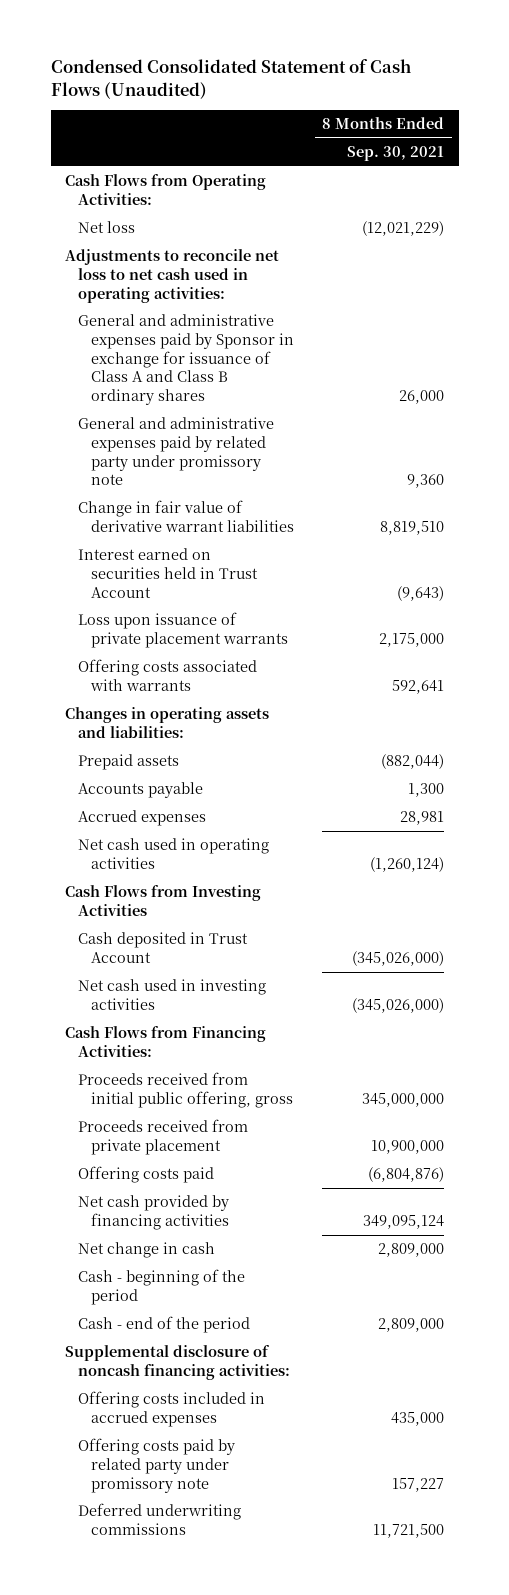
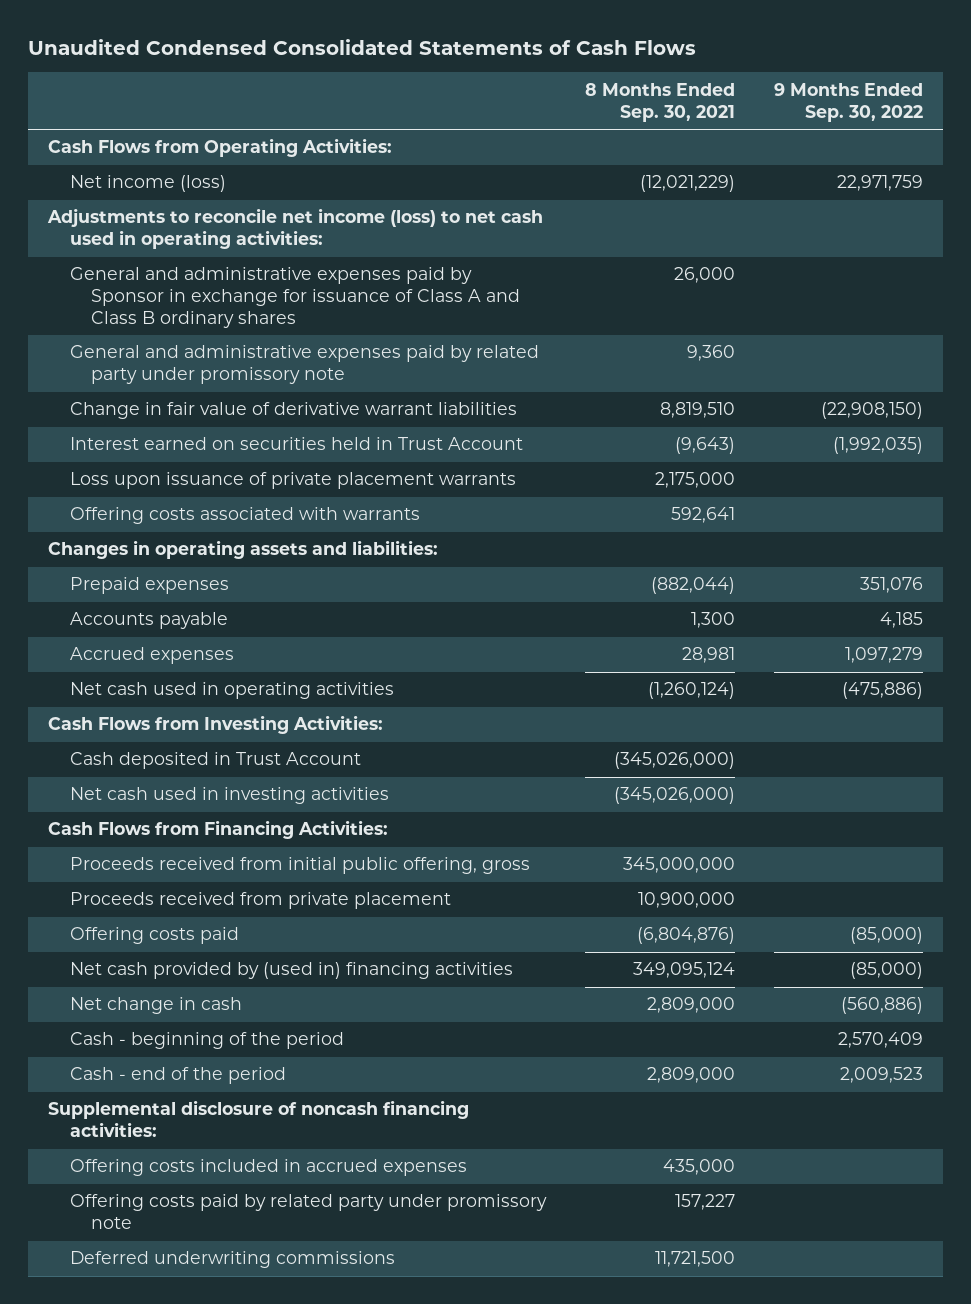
- Condensed Consolidated Statement of Cash Flows (Unaudited)
+ Unaudited Condensed Consolidated Statements of Cash Flows
- | 8 Months Ended Sep. 30, 2021
+ | 8 Months Ended Sep. 30, 2021 | 9 Months Ended Sep. 30, 2022
- Net loss | (12,021,229)
- Adjustments to reconcile net loss to net cash used in operating activities:
+ Net income (loss) | (12,021,229) | 22,971,759
+ Adjustments to reconcile net income (loss) to net cash used in operating activities:
- Prepaid assets | (882,044)
+ Prepaid expenses | (882,044) | 351,076
- Cash Flows from Investing Activities
+ Cash Flows from Investing Activities:
- Net cash provided by financing activities | 349,095,124
+ Net cash provided by (used in) financing activities | 349,095,124 | (85,000)

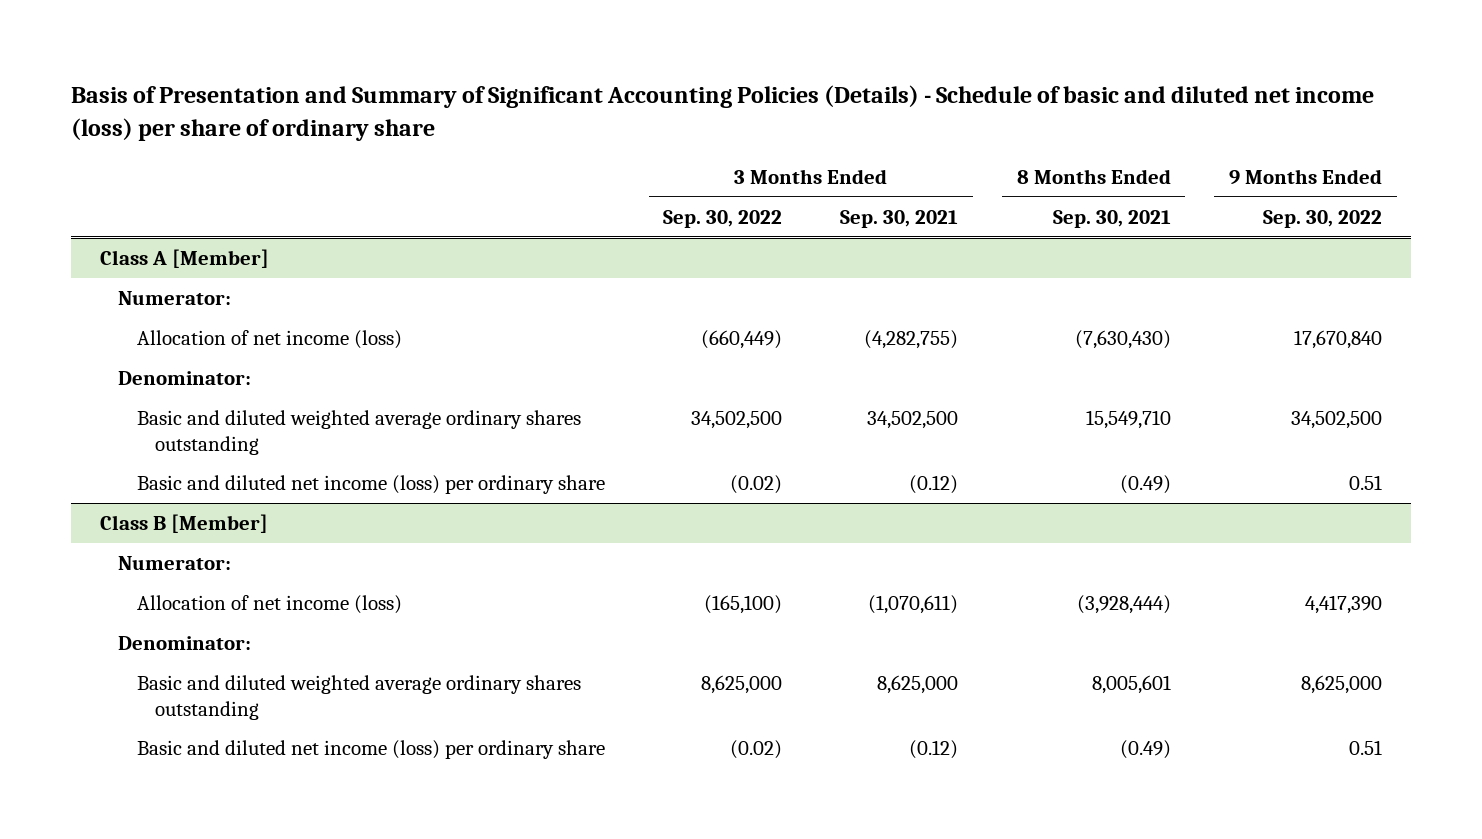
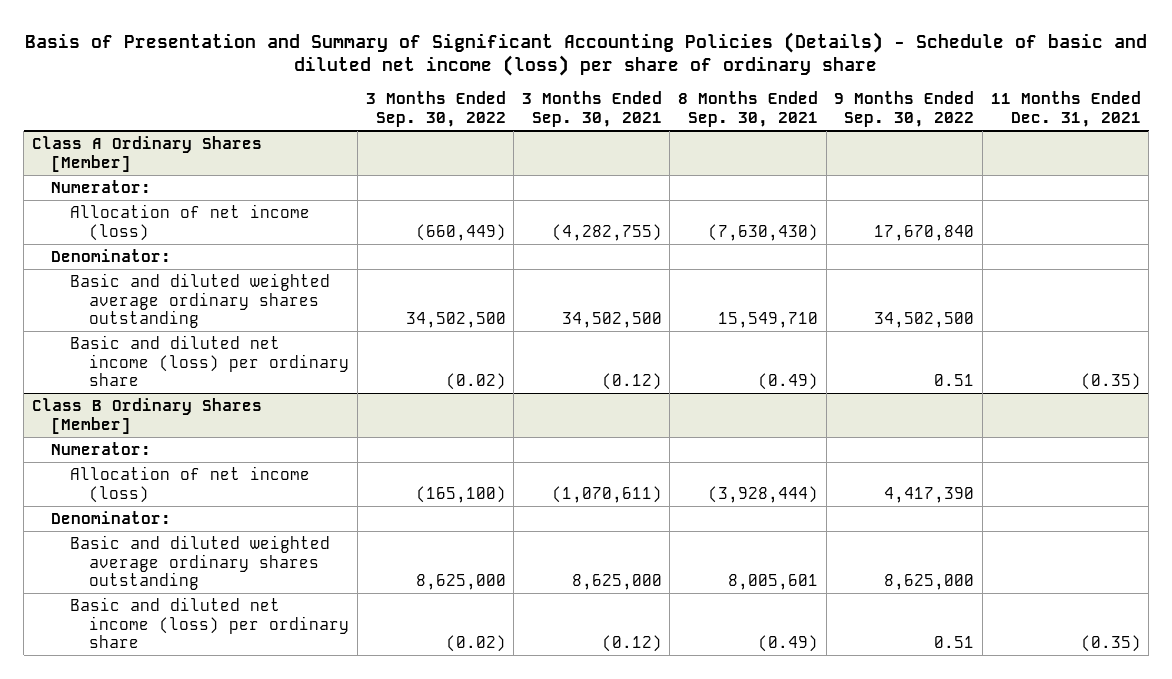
- | 3 Months Ended Sep. 30, 2022 | 3 Months Ended Sep. 30, 2021 | 8 Months Ended Sep. 30, 2021 | 9 Months Ended Sep. 30, 2022
+ | 3 Months Ended Sep. 30, 2022 | 3 Months Ended Sep. 30, 2021 | 8 Months Ended Sep. 30, 2021 | 9 Months Ended Sep. 30, 2022 | 11 Months Ended Dec. 31, 2021
- Class A [Member]
+ Class A Ordinary Shares [Member]
- Class B [Member]
+ Class B Ordinary Shares [Member]

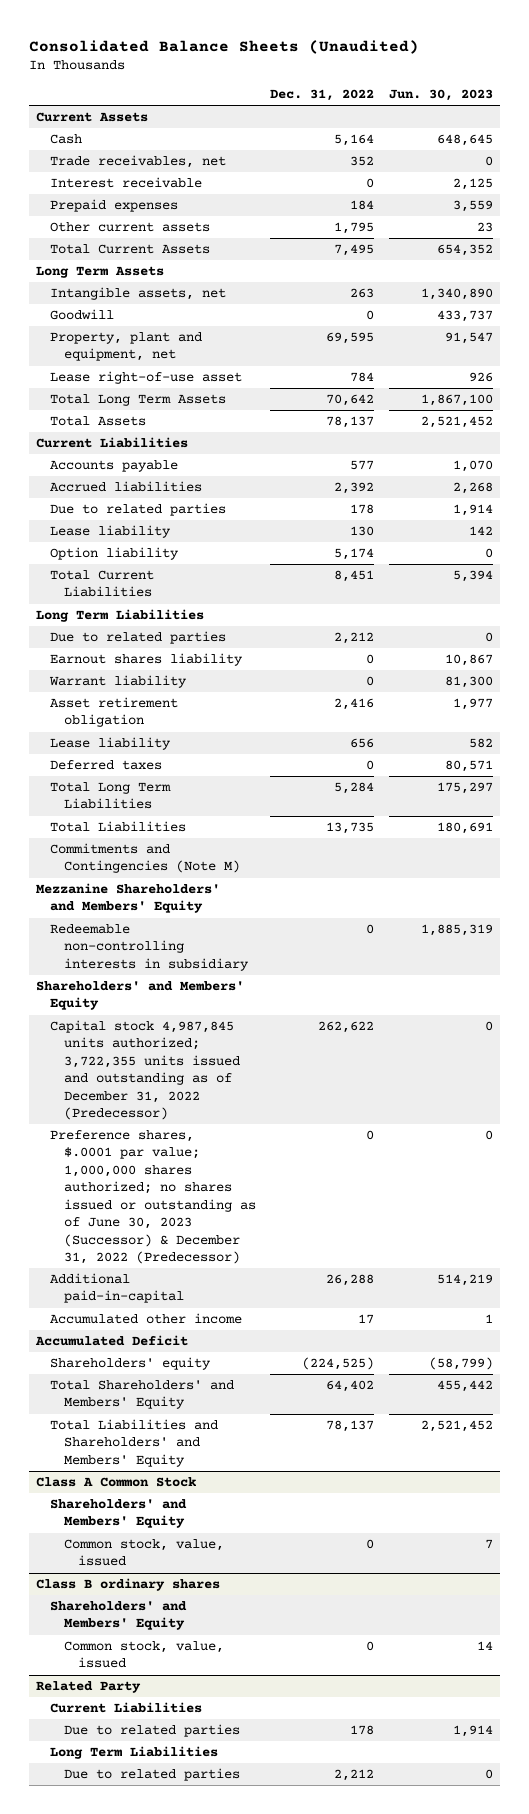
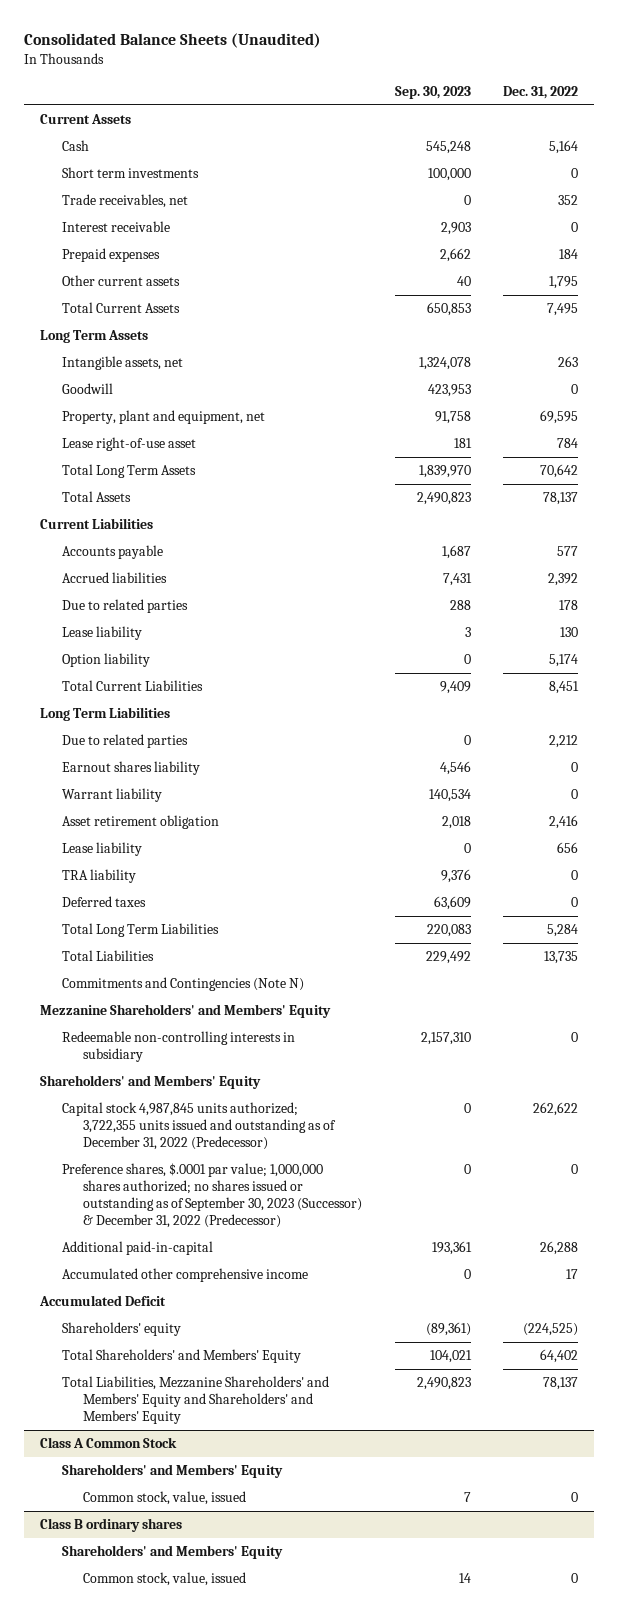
- | Dec. 31, 2022 | Jun. 30, 2023
+ | Sep. 30, 2023 | Dec. 31, 2022
+ Short term investments | 100,000 | 0
+ TRA liability | 9,376 | 0
- Commitments and Contingencies (Note M)
+ Commitments and Contingencies (Note N)
- Preference shares, $.0001 par value; 1,000,000 shares authorized; no shares issued or outstanding as of June 30, 2023 (Successor) & December 31, 2022 (Predecessor) | 0 | 0
+ Preference shares, $.0001 par value; 1,000,000 shares authorized; no shares issued or outstanding as of September 30, 2023 (Successor) & December 31, 2022 (Predecessor) | 0 | 0
- Accumulated other income | 17 | 1
+ Accumulated other comprehensive income | 0 | 17
- Total Liabilities and Shareholders' and Members' Equity | 78,137 | 2,521,452
+ Total Liabilities, Mezzanine Shareholders' and Members' Equity and Shareholders' and Members' Equity | 2,490,823 | 78,137
- Related Party
- Current Liabilities
- Due to related parties | 178 | 1,914
- Long Term Liabilities
- Due to related parties | 2,212 | 0

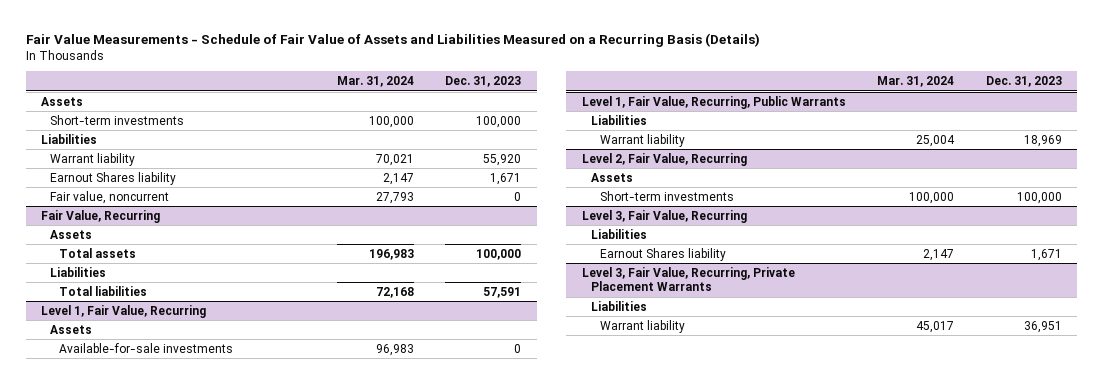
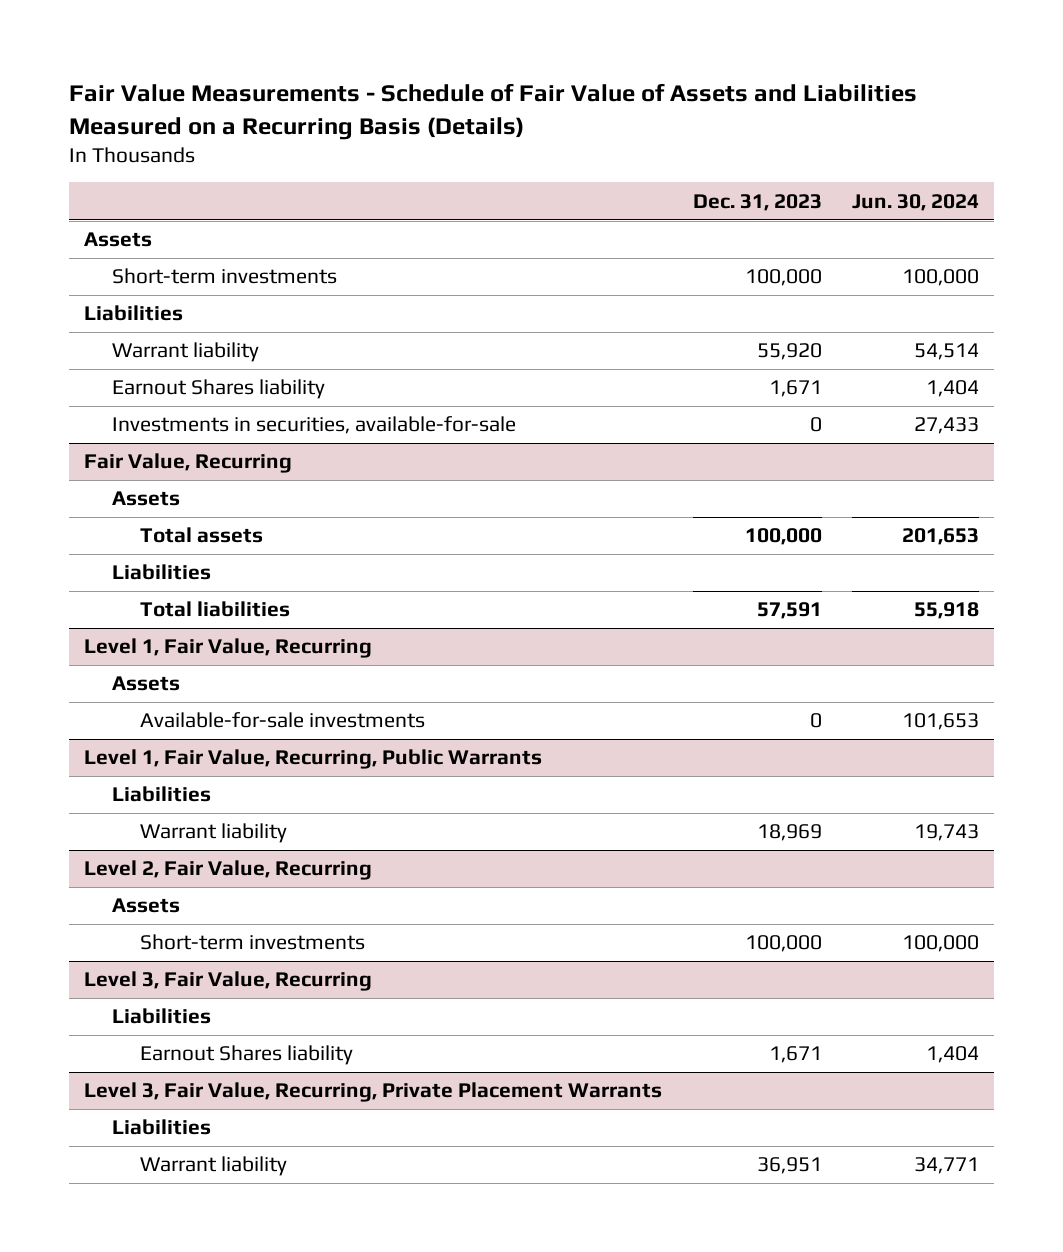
- | Mar. 31, 2024 | Dec. 31, 2023
+ | Dec. 31, 2023 | Jun. 30, 2024
- Fair value, noncurrent | 27,793 | 0
+ Investments in securities, available-for-sale | 0 | 27,433

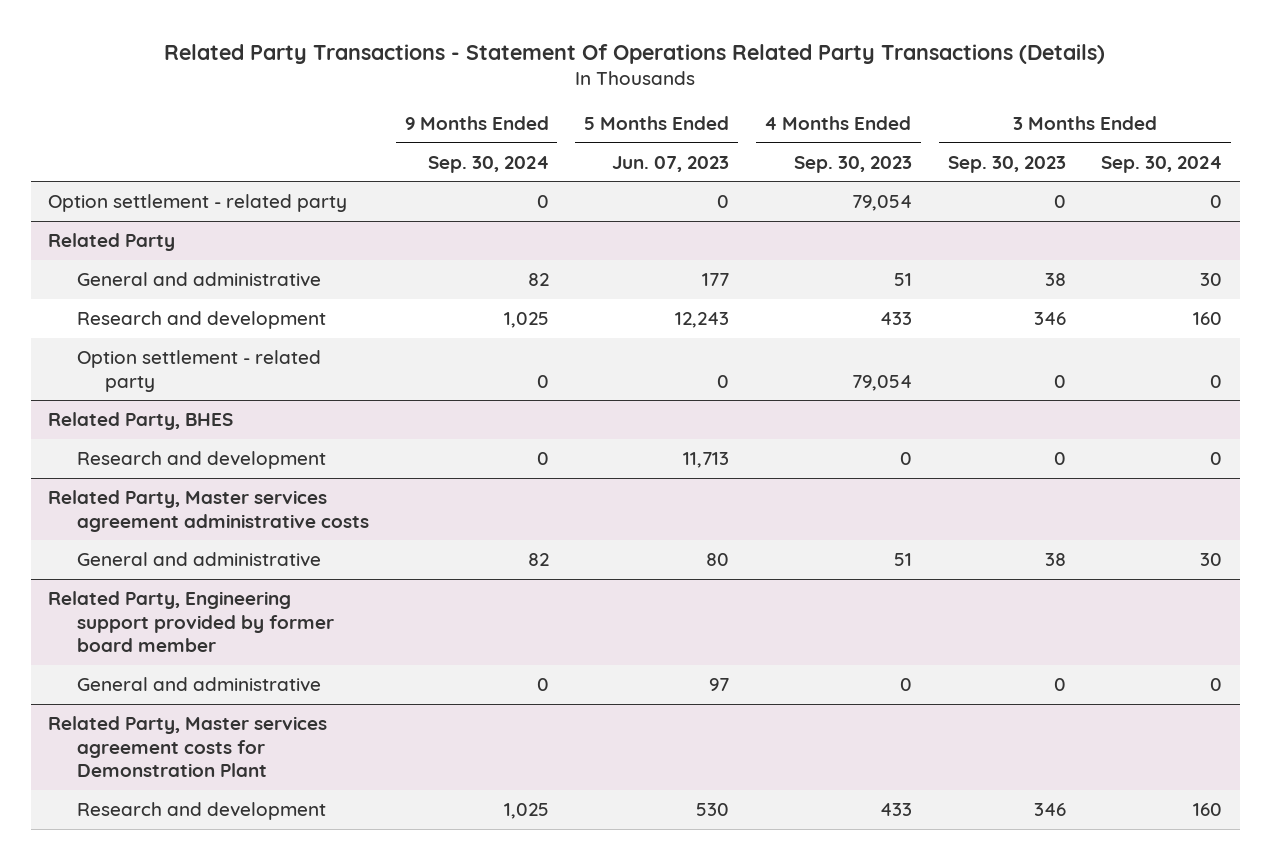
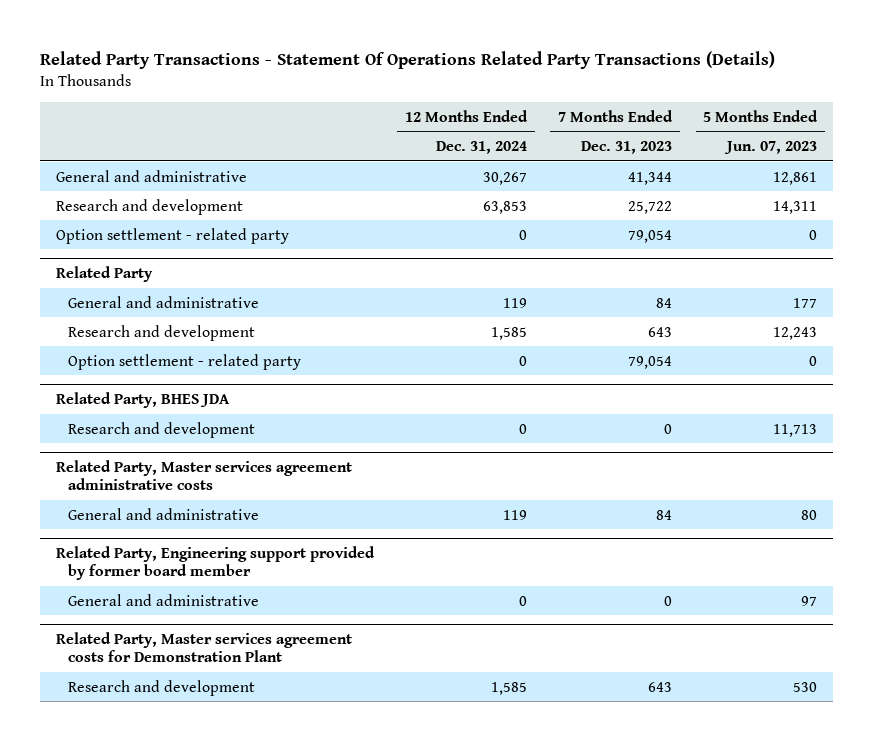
- | 9 Months Ended Sep. 30, 2024 | 5 Months Ended Jun. 07, 2023 | 4 Months Ended Sep. 30, 2023 | 3 Months Ended Sep. 30, 2023 | 3 Months Ended Sep. 30, 2024
+ | 12 Months Ended Dec. 31, 2024 | 7 Months Ended Dec. 31, 2023 | 5 Months Ended Jun. 07, 2023
+ General and administrative | 30,267 | 41,344 | 12,861
+ Research and development | 63,853 | 25,722 | 14,311
- Related Party, BHES
+ Related Party, BHES JDA

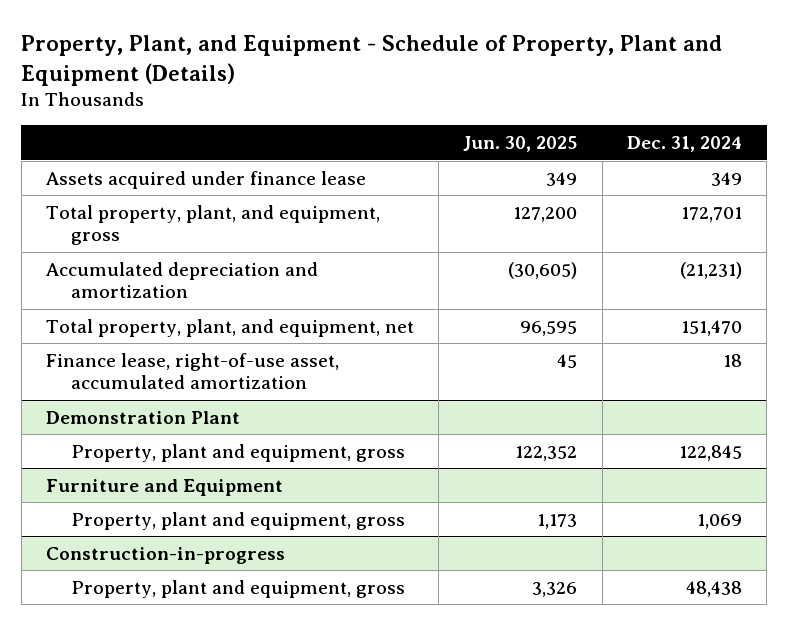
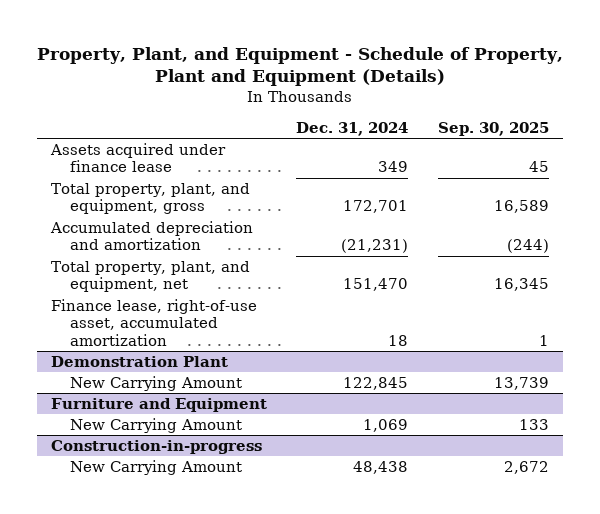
- | Jun. 30, 2025 | Dec. 31, 2024
+ | Dec. 31, 2024 | Sep. 30, 2025
@ Demonstration Plant
- Property, plant and equipment, gross | 122,352 | 122,845
+ New Carrying Amount | 122,845 | 13,739
@ Furniture and Equipment
- Property, plant and equipment, gross | 1,173 | 1,069
+ New Carrying Amount | 1,069 | 133
@ Construction-in-progress
- Property, plant and equipment, gross | 3,326 | 48,438
+ New Carrying Amount | 48,438 | 2,672

